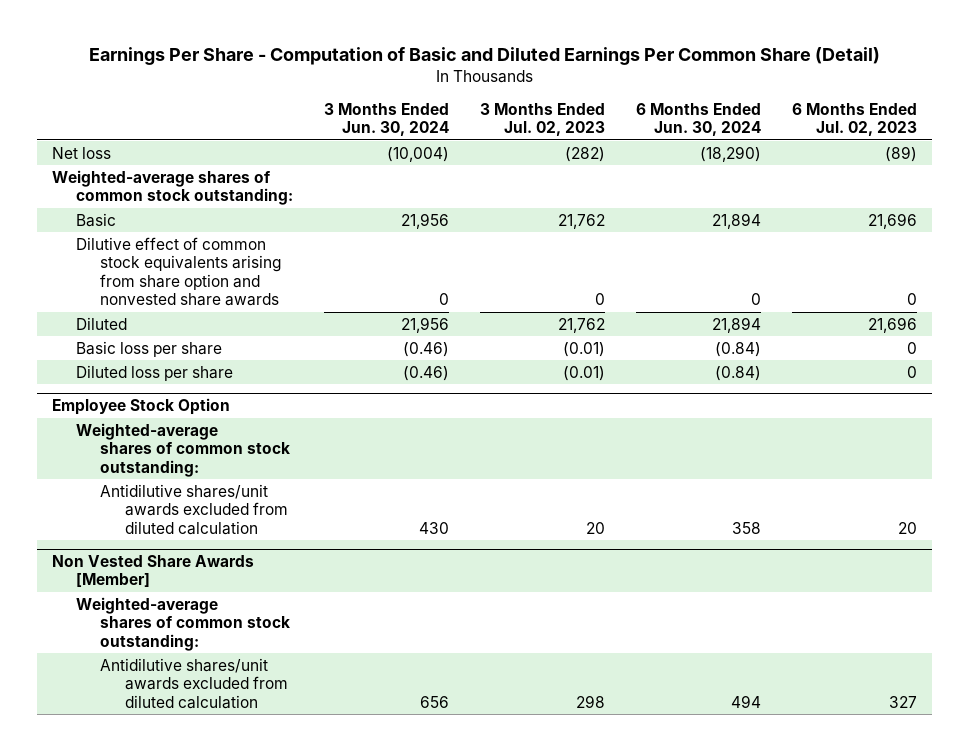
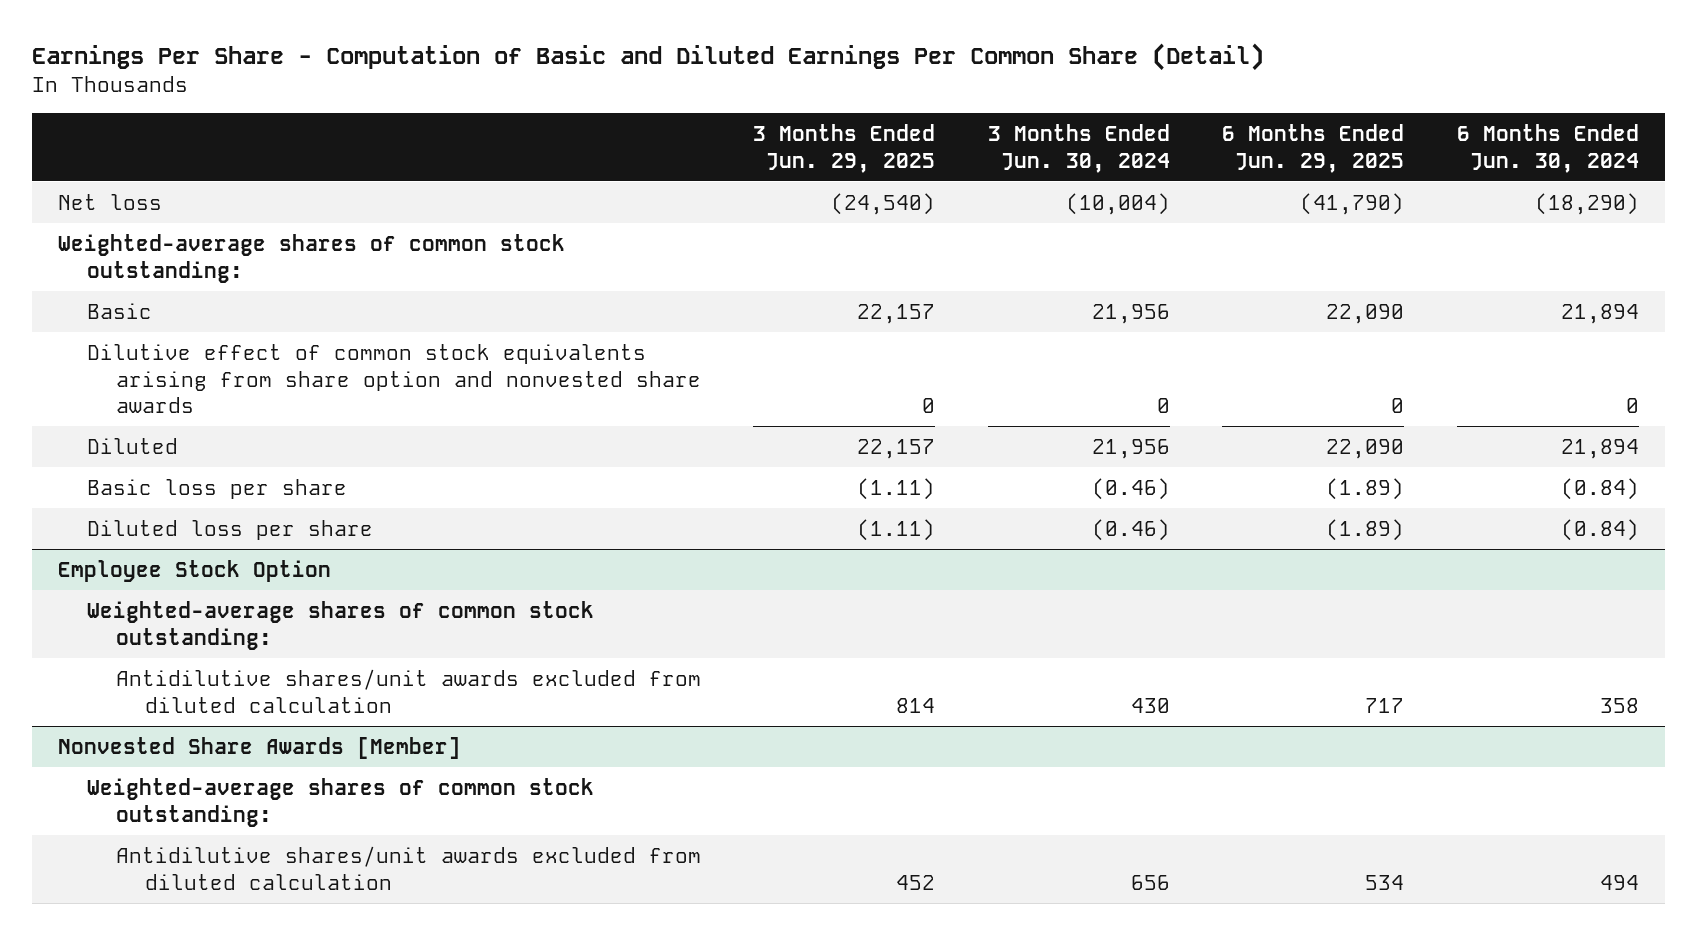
- | 3 Months Ended Jun. 30, 2024 | 3 Months Ended Jul. 02, 2023 | 6 Months Ended Jun. 30, 2024 | 6 Months Ended Jul. 02, 2023
+ | 3 Months Ended Jun. 29, 2025 | 3 Months Ended Jun. 30, 2024 | 6 Months Ended Jun. 29, 2025 | 6 Months Ended Jun. 30, 2024
- Non Vested Share Awards [Member]
+ Nonvested Share Awards [Member]

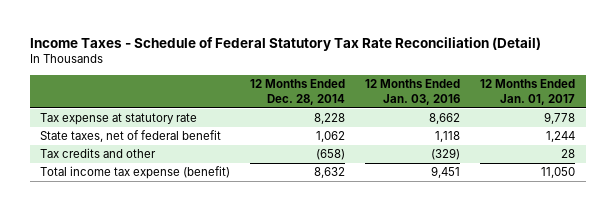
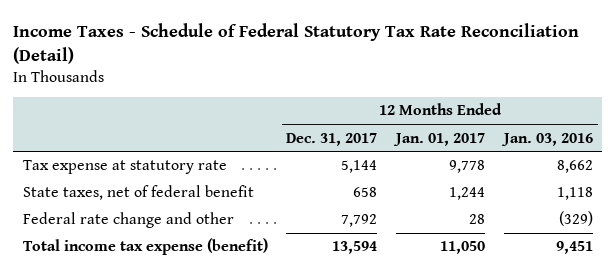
- | 12 Months Ended Dec. 28, 2014 | 12 Months Ended Jan. 03, 2016 | 12 Months Ended Jan. 01, 2017
+ | 12 Months Ended Dec. 31, 2017 | 12 Months Ended Jan. 01, 2017 | 12 Months Ended Jan. 03, 2016
- Tax credits and other | (658) | (329) | 28
+ Federal rate change and other | 7,792 | 28 | (329)

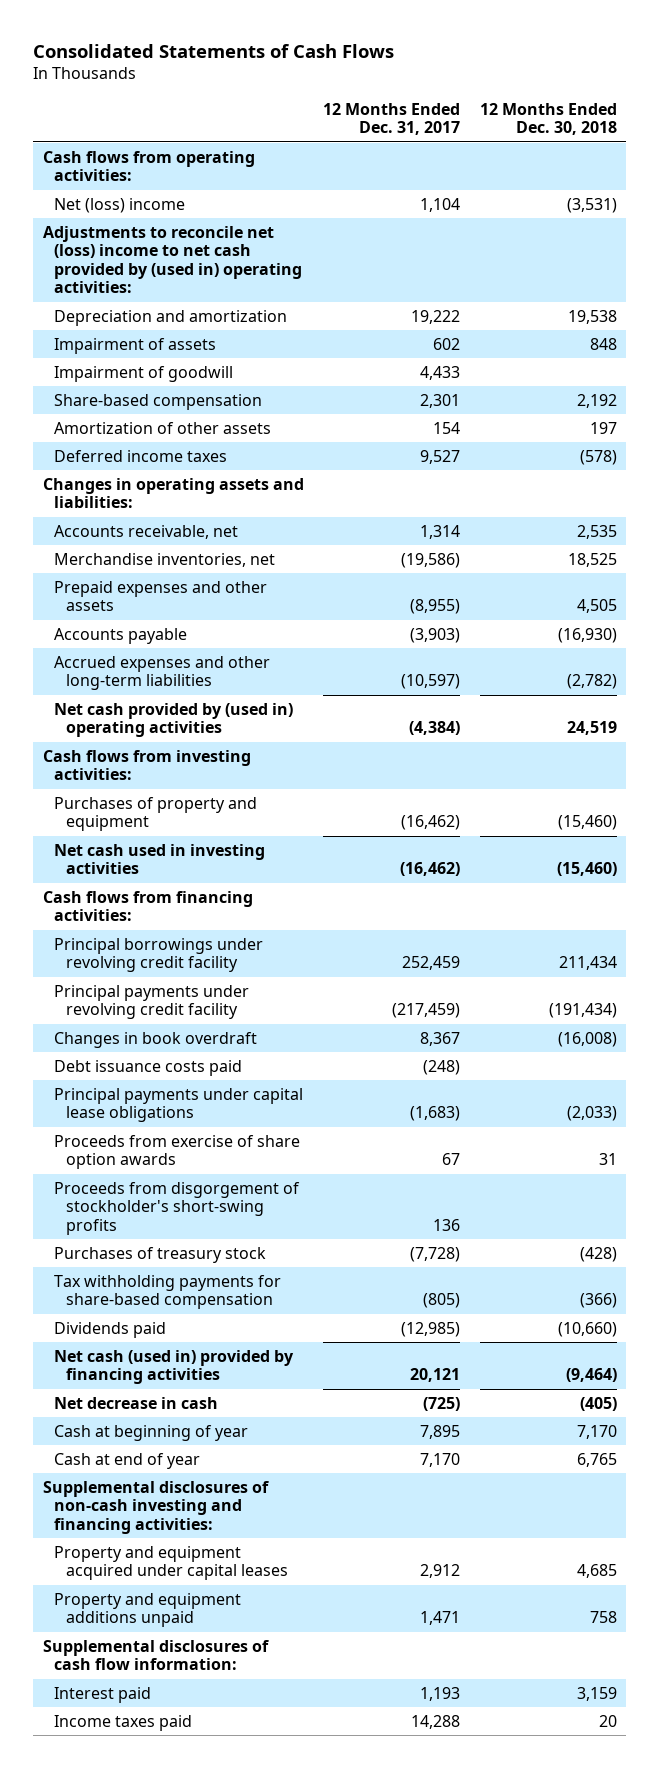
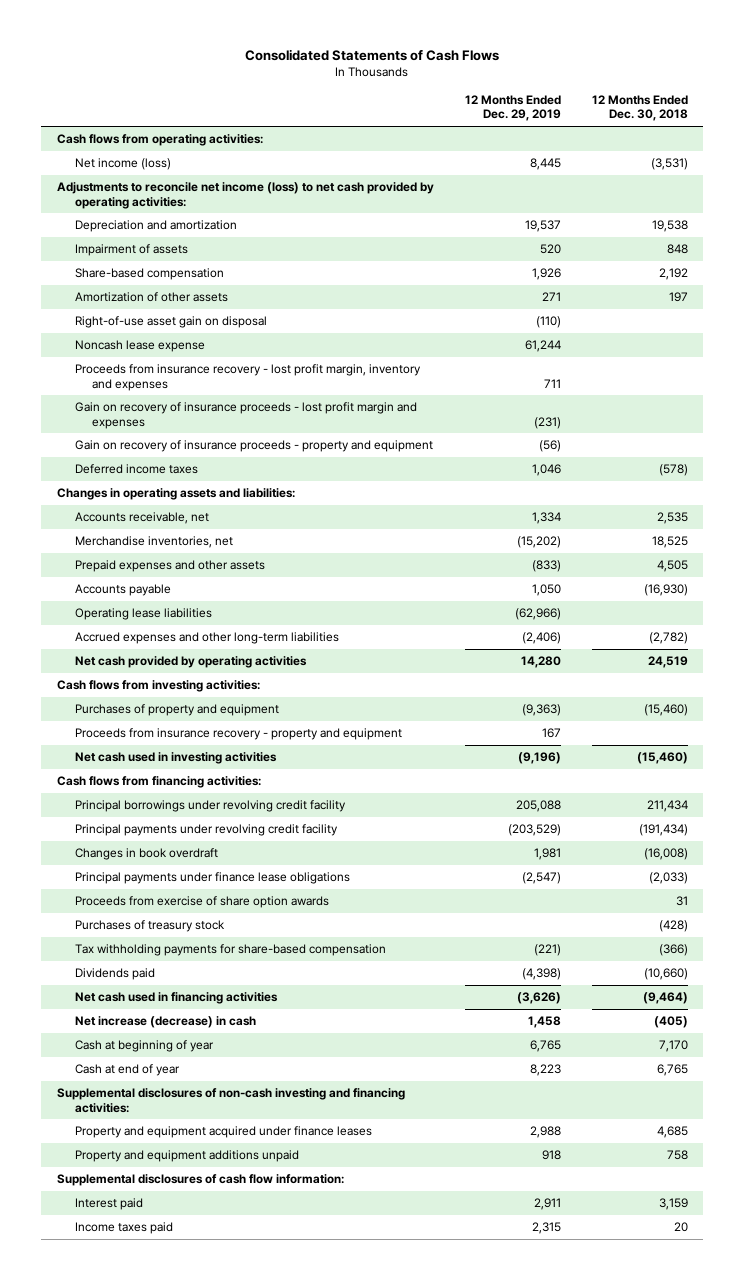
- | 12 Months Ended Dec. 31, 2017 | 12 Months Ended Dec. 30, 2018
+ | 12 Months Ended Dec. 29, 2019 | 12 Months Ended Dec. 30, 2018
- Net (loss) income | 1,104 | (3,531)
- Adjustments to reconcile net (loss) income to net cash provided by (used in) operating activities:
+ Net income (loss) | 8,445 | (3,531)
+ Adjustments to reconcile net income (loss) to net cash provided by operating activities:
- Impairment of goodwill | 4,433 |
+ Right-of-use asset gain on disposal | (110) |
+ Noncash lease expense | 61,244 |
+ Proceeds from insurance recovery - lost profit margin, inventory and expenses | 711 |
+ Gain on recovery of insurance proceeds - lost profit margin and expenses | (231) |
+ Gain on recovery of insurance proceeds - property and equipment | (56) |
+ Operating lease liabilities | (62,966) |
- Net cash provided by (used in) operating activities | (4,384) | 24,519
+ Net cash provided by operating activities | 14,280 | 24,519
+ Proceeds from insurance recovery - property and equipment | 167 |
- Debt issuance costs paid | (248) |
- Principal payments under capital lease obligations | (1,683) | (2,033)
+ Principal payments under finance lease obligations | (2,547) | (2,033)
- Proceeds from disgorgement of stockholder's short-swing profits | 136 |
- Net cash (used in) provided by financing activities | 20,121 | (9,464)
- Net decrease in cash | (725) | (405)
+ Net cash used in financing activities | (3,626) | (9,464)
+ Net increase (decrease) in cash | 1,458 | (405)
- Property and equipment acquired under capital leases | 2,912 | 4,685
+ Property and equipment acquired under finance leases | 2,988 | 4,685

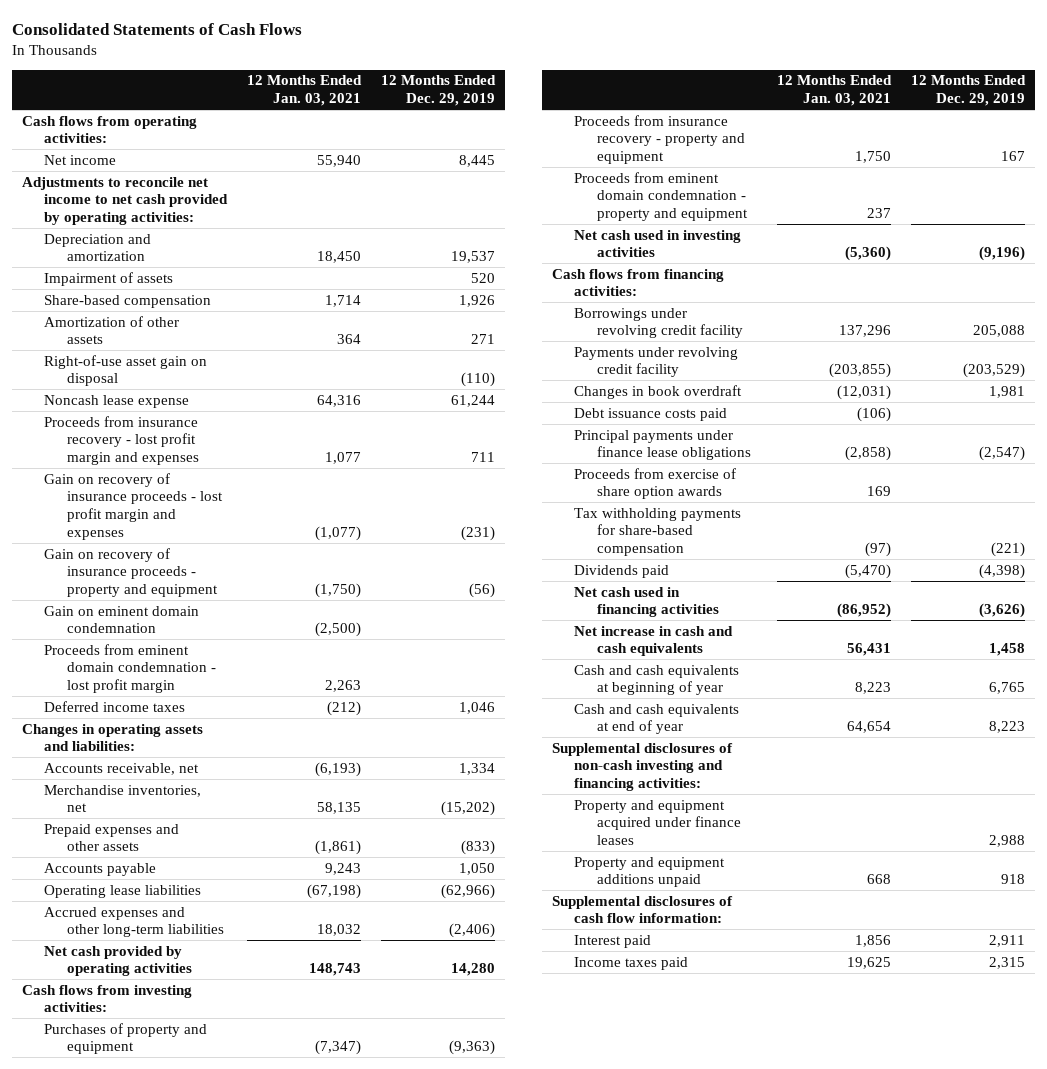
- | 12 Months Ended Dec. 29, 2019 | 12 Months Ended Dec. 30, 2018
+ | 12 Months Ended Jan. 03, 2021 | 12 Months Ended Dec. 29, 2019
- Net income (loss) | 8,445 | (3,531)
- Adjustments to reconcile net income (loss) to net cash provided by operating activities:
+ Net income | 55,940 | 8,445
+ Adjustments to reconcile net income to net cash provided by operating activities:
- Proceeds from insurance recovery - lost profit margin, inventory and expenses | 711 |
+ Proceeds from insurance recovery - lost profit margin and expenses | 1,077 | 711
+ Gain on eminent domain condemnation | (2,500) |
+ Proceeds from eminent domain condemnation - lost profit margin | 2,263 |
+ Proceeds from eminent domain condemnation - property and equipment | 237 |
- Principal borrowings under revolving credit facility | 205,088 | 211,434
- Principal payments under revolving credit facility | (203,529) | (191,434)
+ Borrowings under revolving credit facility | 137,296 | 205,088
+ Payments under revolving credit facility | (203,855) | (203,529)
+ Debt issuance costs paid | (106) |
- Purchases of treasury stock | | (428)
- Net increase (decrease) in cash | 1,458 | (405)
- Cash at beginning of year | 6,765 | 7,170
- Cash at end of year | 8,223 | 6,765
+ Net increase in cash and cash equivalents | 56,431 | 1,458
+ Cash and cash equivalents at beginning of year | 8,223 | 6,765
+ Cash and cash equivalents at end of year | 64,654 | 8,223

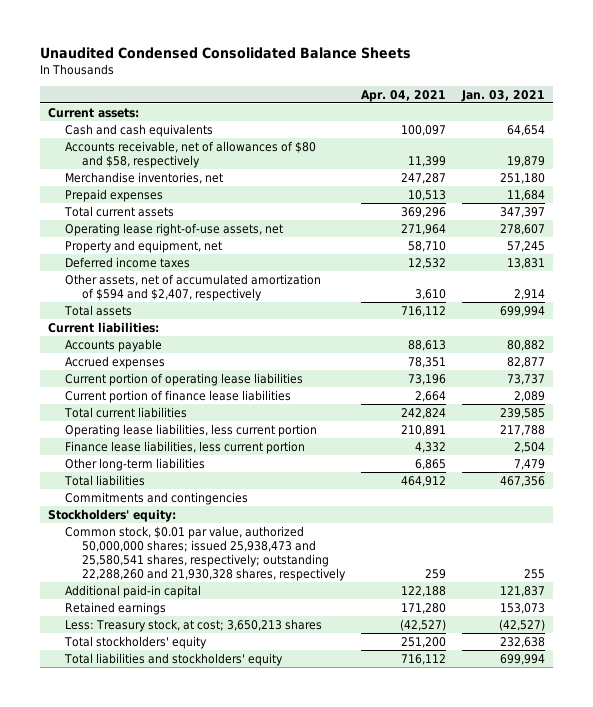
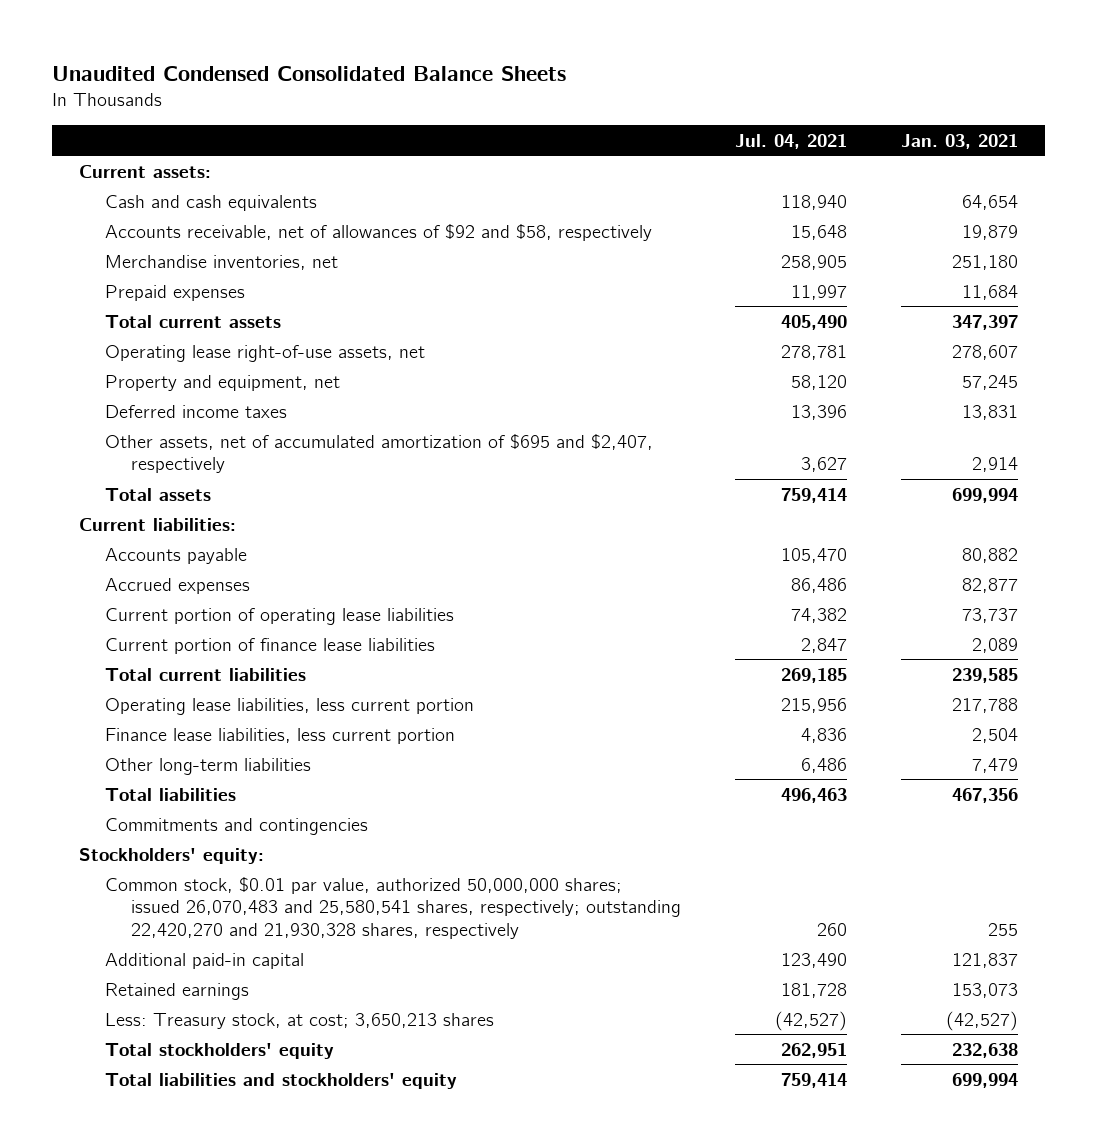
- | Apr. 04, 2021 | Jan. 03, 2021
+ | Jul. 04, 2021 | Jan. 03, 2021
- Accounts receivable, net of allowances of $80 and $58, respectively | 11,399 | 19,879
+ Accounts receivable, net of allowances of $92 and $58, respectively | 15,648 | 19,879
- Other assets, net of accumulated amortization of $594 and $2,407, respectively | 3,610 | 2,914
+ Other assets, net of accumulated amortization of $695 and $2,407, respectively | 3,627 | 2,914
- Common stock, $0.01 par value, authorized 50,000,000 shares; issued 25,938,473 and 25,580,541 shares, respectively; outstanding 22,288,260 and 21,930,328 shares, respectively | 259 | 255
+ Common stock, $0.01 par value, authorized 50,000,000 shares; issued 26,070,483 and 25,580,541 shares, respectively; outstanding 22,420,270 and 21,930,328 shares, respectively | 260 | 255

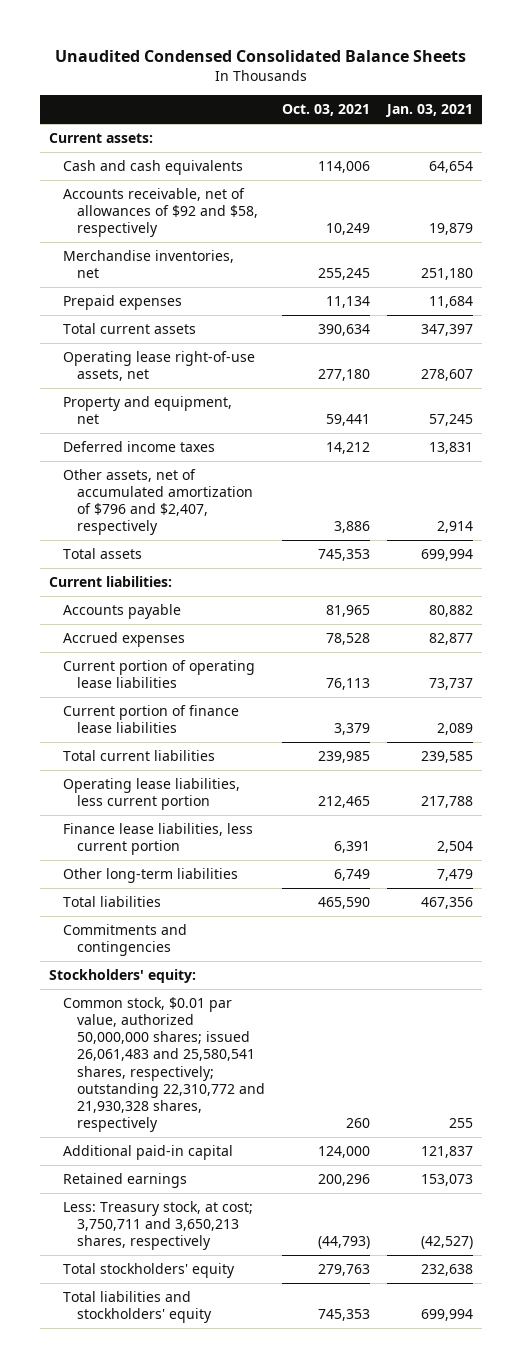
- | Jul. 04, 2021 | Jan. 03, 2021
+ | Oct. 03, 2021 | Jan. 03, 2021
- Other assets, net of accumulated amortization of $695 and $2,407, respectively | 3,627 | 2,914
+ Other assets, net of accumulated amortization of $796 and $2,407, respectively | 3,886 | 2,914
- Common stock, $0.01 par value, authorized 50,000,000 shares; issued 26,070,483 and 25,580,541 shares, respectively; outstanding 22,420,270 and 21,930,328 shares, respectively | 260 | 255
+ Common stock, $0.01 par value, authorized 50,000,000 shares; issued 26,061,483 and 25,580,541 shares, respectively; outstanding 22,310,772 and 21,930,328 shares, respectively | 260 | 255
- Less: Treasury stock, at cost; 3,650,213 shares | (42,527) | (42,527)
+ Less: Treasury stock, at cost; 3,750,711 and 3,650,213 shares, respectively | (44,793) | (42,527)

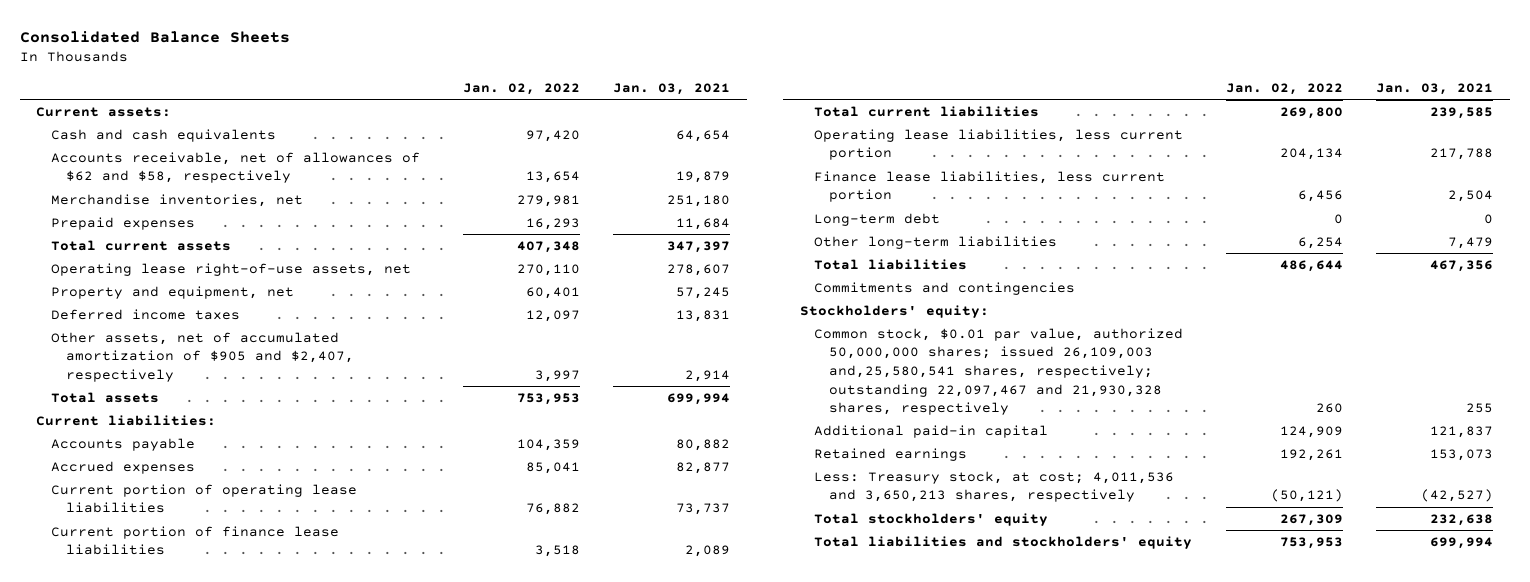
- Unaudited Condensed Consolidated Balance Sheets
+ Consolidated Balance Sheets
- | Oct. 03, 2021 | Jan. 03, 2021
+ | Jan. 02, 2022 | Jan. 03, 2021
- Accounts receivable, net of allowances of $92 and $58, respectively | 10,249 | 19,879
+ Accounts receivable, net of allowances of $62 and $58, respectively | 13,654 | 19,879
- Other assets, net of accumulated amortization of $796 and $2,407, respectively | 3,886 | 2,914
+ Other assets, net of accumulated amortization of $905 and $2,407, respectively | 3,997 | 2,914
+ Long-term debt | 0 | 0
- Common stock, $0.01 par value, authorized 50,000,000 shares; issued 26,061,483 and 25,580,541 shares, respectively; outstanding 22,310,772 and 21,930,328 shares, respectively | 260 | 255
+ Common stock, $0.01 par value, authorized 50,000,000 shares; issued 26,109,003 and,25,580,541 shares, respectively; outstanding 22,097,467 and 21,930,328 shares, respectively | 260 | 255
- Less: Treasury stock, at cost; 3,750,711 and 3,650,213 shares, respectively | (44,793) | (42,527)
+ Less: Treasury stock, at cost; 4,011,536 and 3,650,213 shares, respectively | (50,121) | (42,527)

